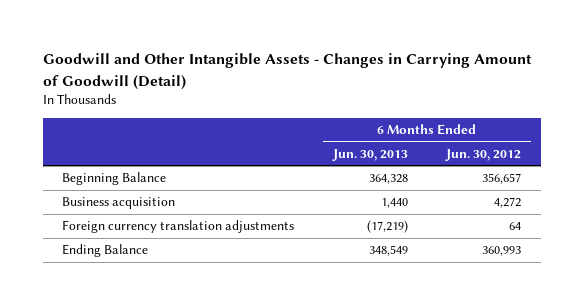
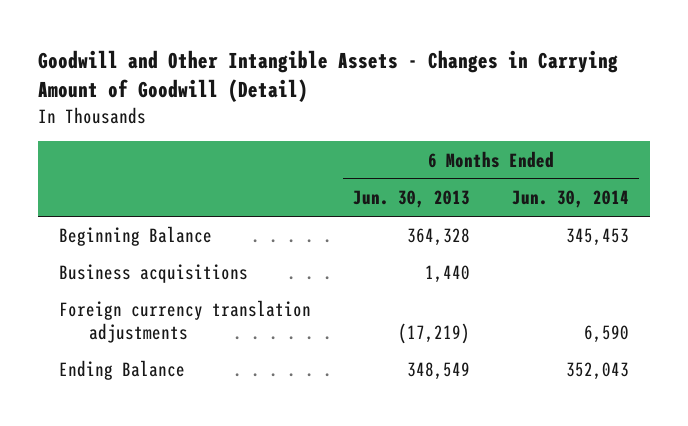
- | 6 Months Ended Jun. 30, 2013 | 6 Months Ended Jun. 30, 2012
+ | 6 Months Ended Jun. 30, 2013 | 6 Months Ended Jun. 30, 2014
- Business acquisition | 1,440 | 4,272
+ Business acquisitions | 1,440 |

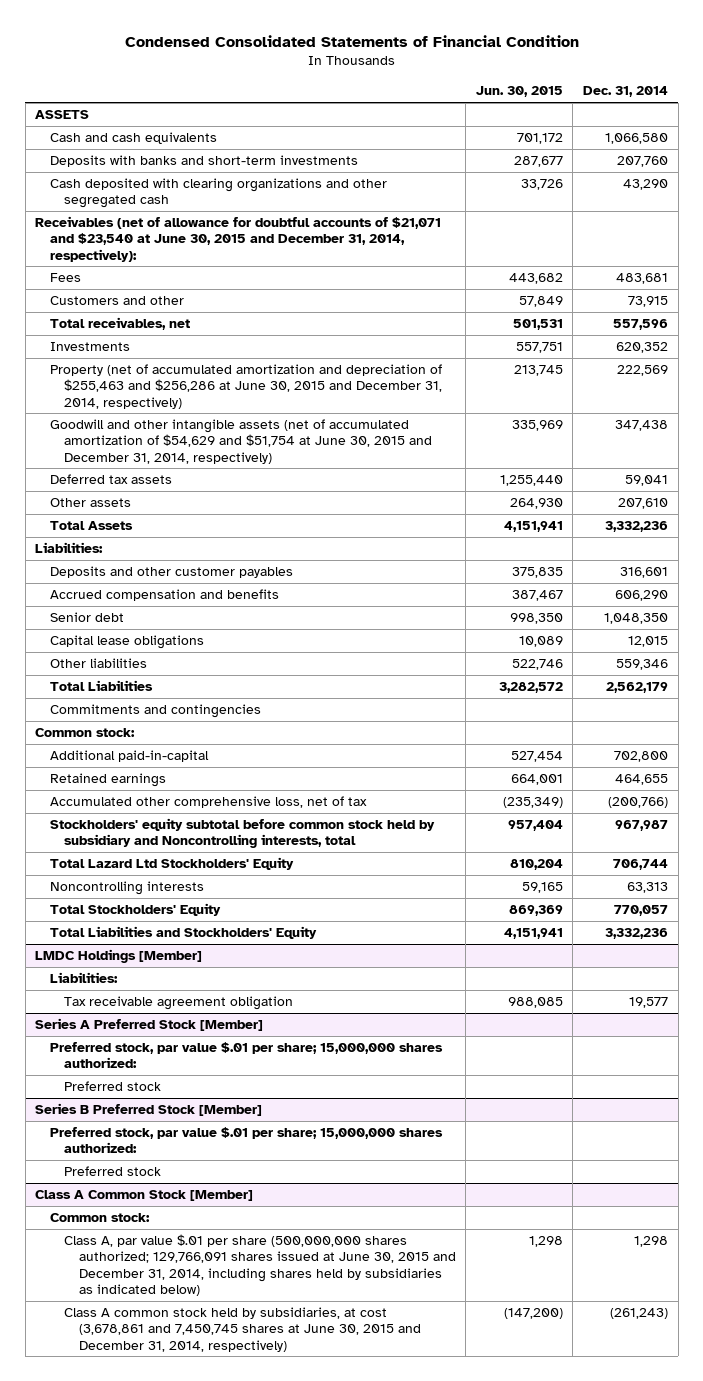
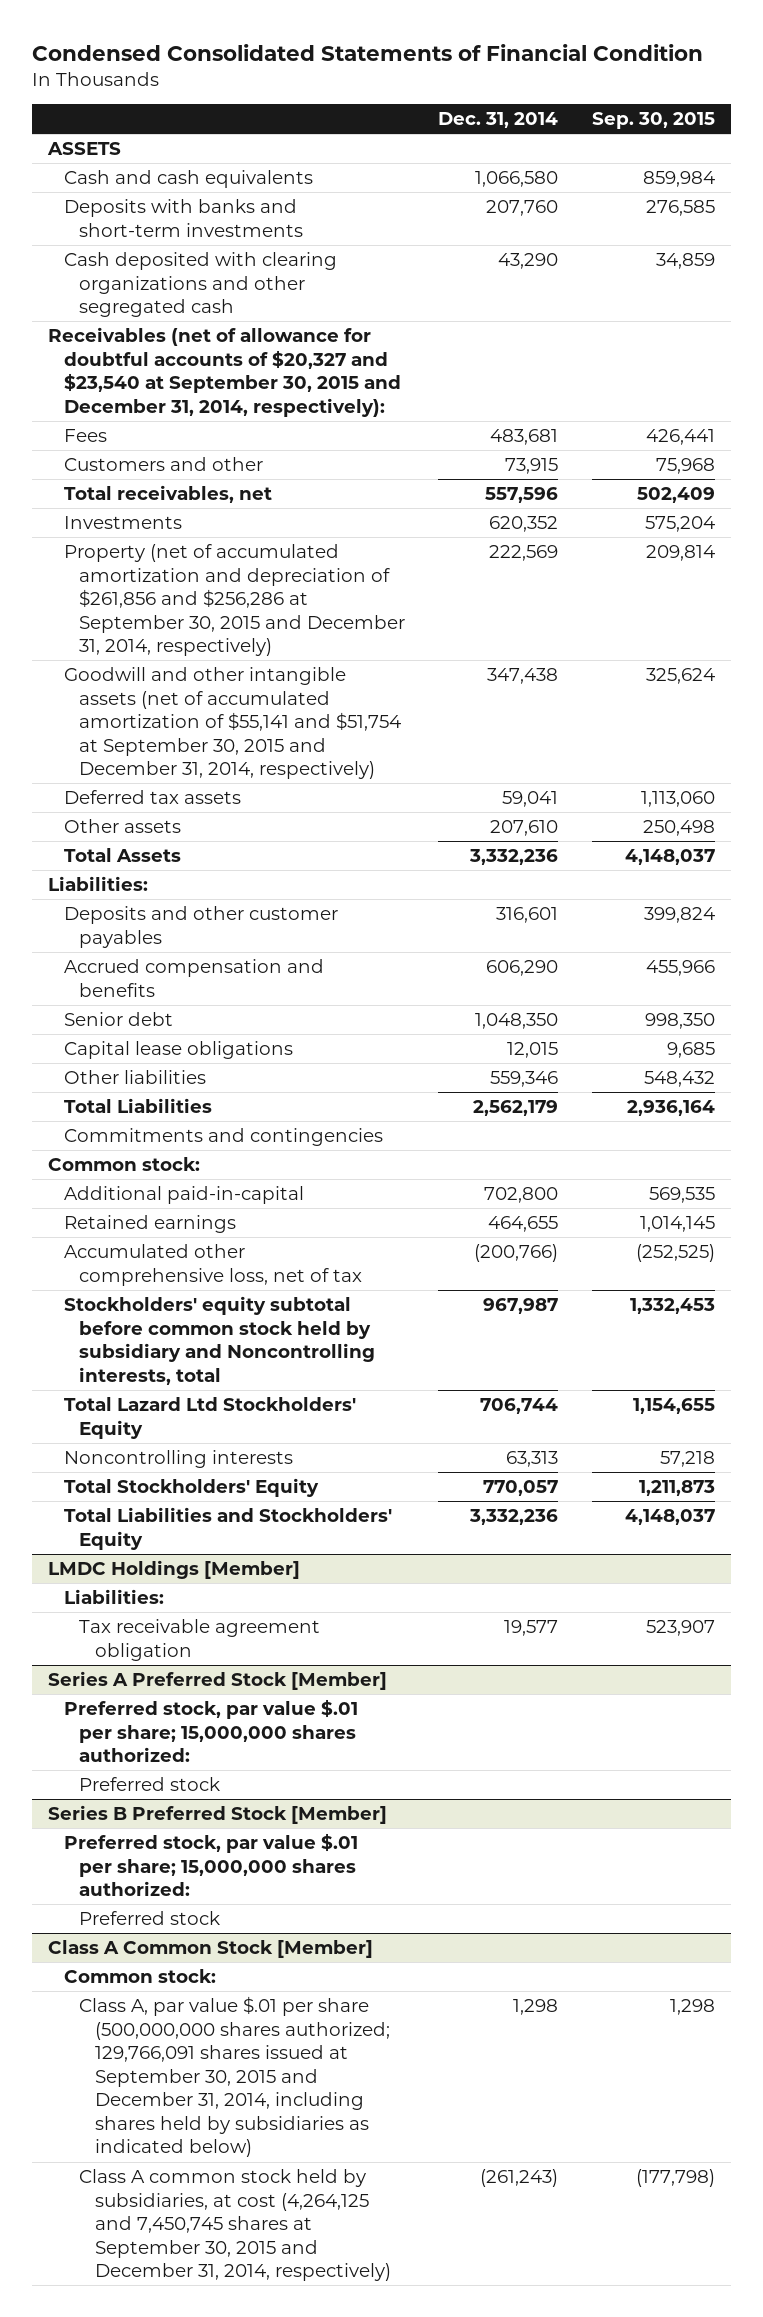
- | Jun. 30, 2015 | Dec. 31, 2014
+ | Dec. 31, 2014 | Sep. 30, 2015
- Receivables (net of allowance for doubtful accounts of $21,071 and $23,540 at June 30, 2015 and December 31, 2014, respectively):
+ Receivables (net of allowance for doubtful accounts of $20,327 and $23,540 at September 30, 2015 and December 31, 2014, respectively):
- Property (net of accumulated amortization and depreciation of $255,463 and $256,286 at June 30, 2015 and December 31, 2014, respectively) | 213,745 | 222,569
- Goodwill and other intangible assets (net of accumulated amortization of $54,629 and $51,754 at June 30, 2015 and December 31, 2014, respectively) | 335,969 | 347,438
+ Property (net of accumulated amortization and depreciation of $261,856 and $256,286 at September 30, 2015 and December 31, 2014, respectively) | 222,569 | 209,814
+ Goodwill and other intangible assets (net of accumulated amortization of $55,141 and $51,754 at September 30, 2015 and December 31, 2014, respectively) | 347,438 | 325,624
@ Class A Common Stock [Member]
- Class A, par value $.01 per share (500,000,000 shares authorized; 129,766,091 shares issued at June 30, 2015 and December 31, 2014, including shares held by subsidiaries as indicated below) | 1,298 | 1,298
- Class A common stock held by subsidiaries, at cost (3,678,861 and 7,450,745 shares at June 30, 2015 and December 31, 2014, respectively) | (147,200) | (261,243)
+ Class A, par value $.01 per share (500,000,000 shares authorized; 129,766,091 shares issued at September 30, 2015 and December 31, 2014, including shares held by subsidiaries as indicated below) | 1,298 | 1,298
+ Class A common stock held by subsidiaries, at cost (4,264,125 and 7,450,745 shares at September 30, 2015 and December 31, 2014, respectively) | (261,243) | (177,798)

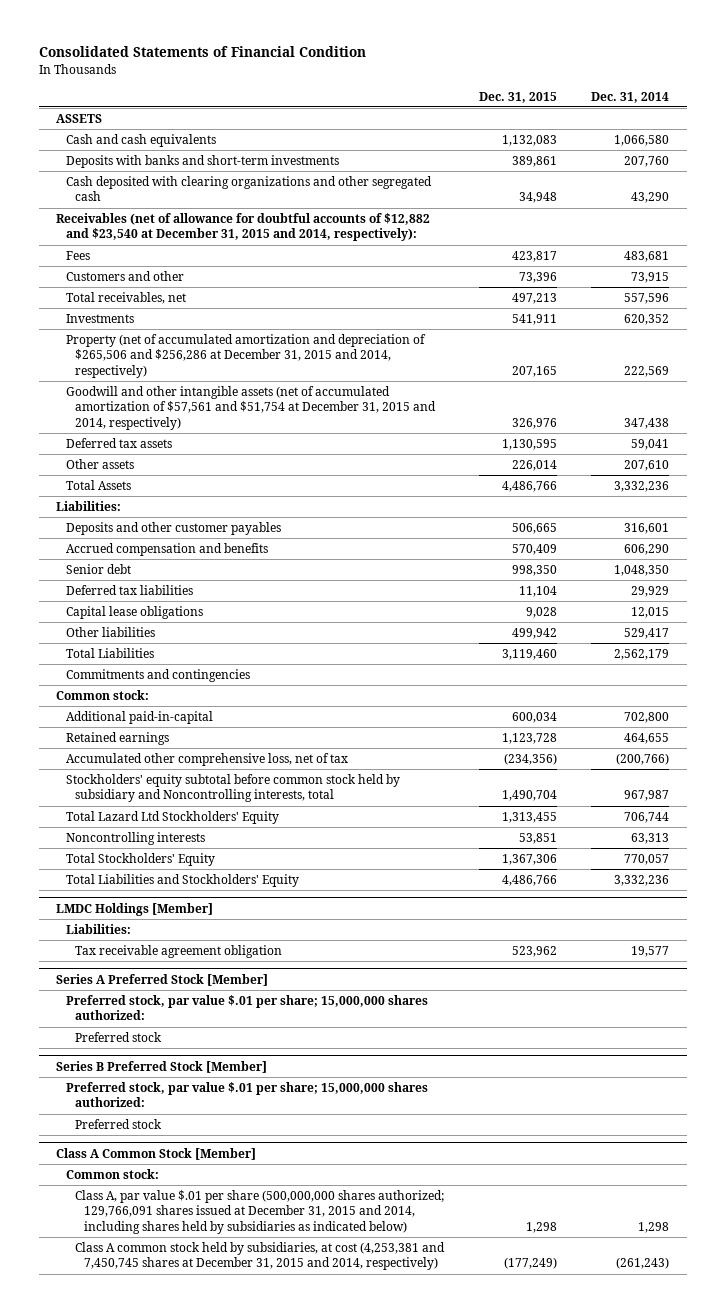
- Condensed Consolidated Statements of Financial Condition
+ Consolidated Statements of Financial Condition
- | Dec. 31, 2014 | Sep. 30, 2015
+ | Dec. 31, 2015 | Dec. 31, 2014
- Receivables (net of allowance for doubtful accounts of $20,327 and $23,540 at September 30, 2015 and December 31, 2014, respectively):
+ Receivables (net of allowance for doubtful accounts of $12,882 and $23,540 at December 31, 2015 and 2014, respectively):
- Property (net of accumulated amortization and depreciation of $261,856 and $256,286 at September 30, 2015 and December 31, 2014, respectively) | 222,569 | 209,814
- Goodwill and other intangible assets (net of accumulated amortization of $55,141 and $51,754 at September 30, 2015 and December 31, 2014, respectively) | 347,438 | 325,624
+ Property (net of accumulated amortization and depreciation of $265,506 and $256,286 at December 31, 2015 and 2014, respectively) | 207,165 | 222,569
+ Goodwill and other intangible assets (net of accumulated amortization of $57,561 and $51,754 at December 31, 2015 and 2014, respectively) | 326,976 | 347,438
+ Deferred tax liabilities | 11,104 | 29,929
- Other liabilities | 559,346 | 548,432
+ Other liabilities | 499,942 | 529,417
@ Class A Common Stock [Member]
- Class A, par value $.01 per share (500,000,000 shares authorized; 129,766,091 shares issued at September 30, 2015 and December 31, 2014, including shares held by subsidiaries as indicated below) | 1,298 | 1,298
- Class A common stock held by subsidiaries, at cost (4,264,125 and 7,450,745 shares at September 30, 2015 and December 31, 2014, respectively) | (261,243) | (177,798)
+ Class A, par value $.01 per share (500,000,000 shares authorized; 129,766,091 shares issued at December 31, 2015 and 2014, including shares held by subsidiaries as indicated below) | 1,298 | 1,298
+ Class A common stock held by subsidiaries, at cost (4,253,381 and 7,450,745 shares at December 31, 2015 and 2014, respectively) | (177,249) | (261,243)

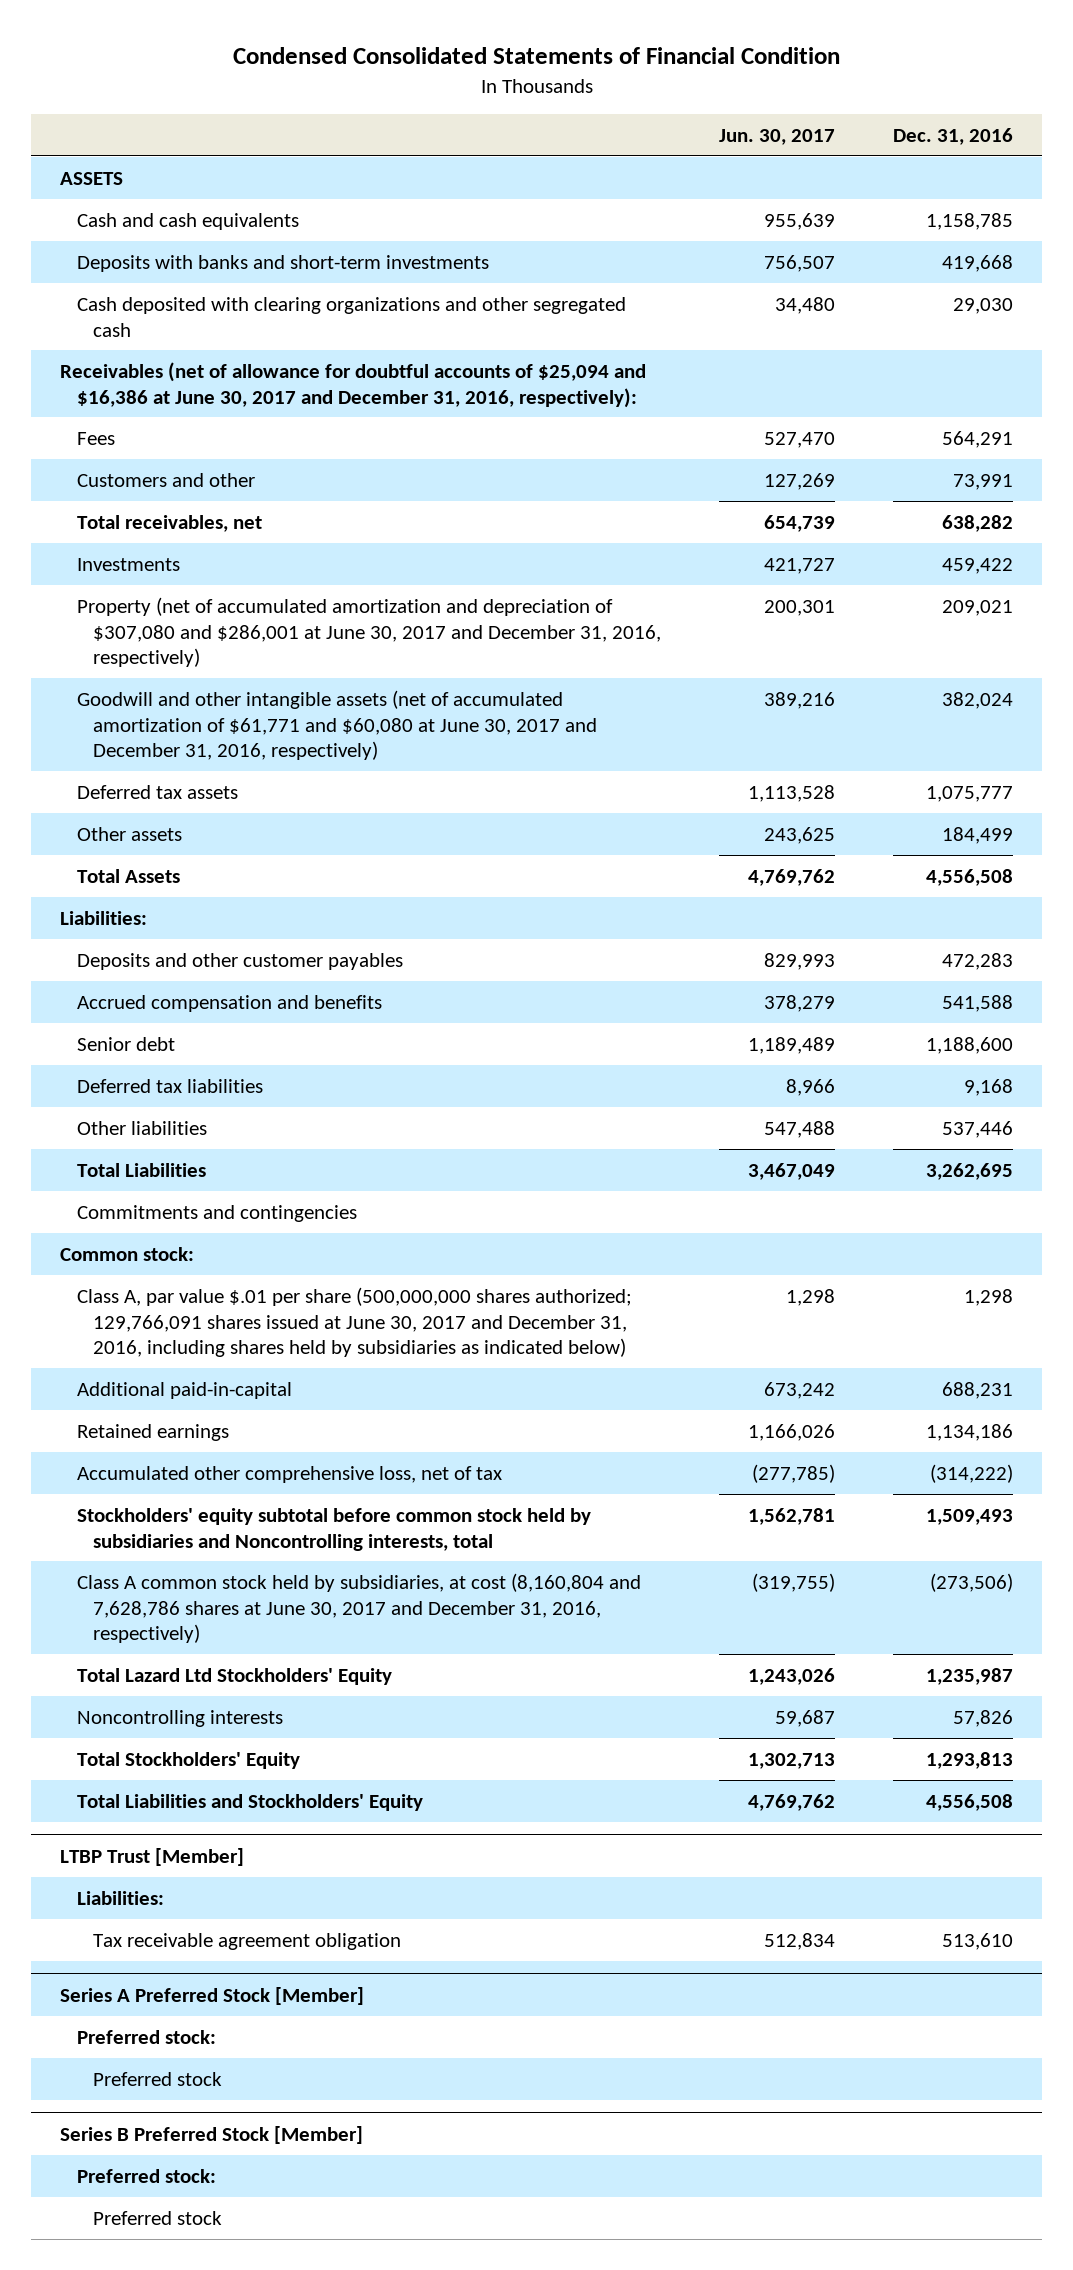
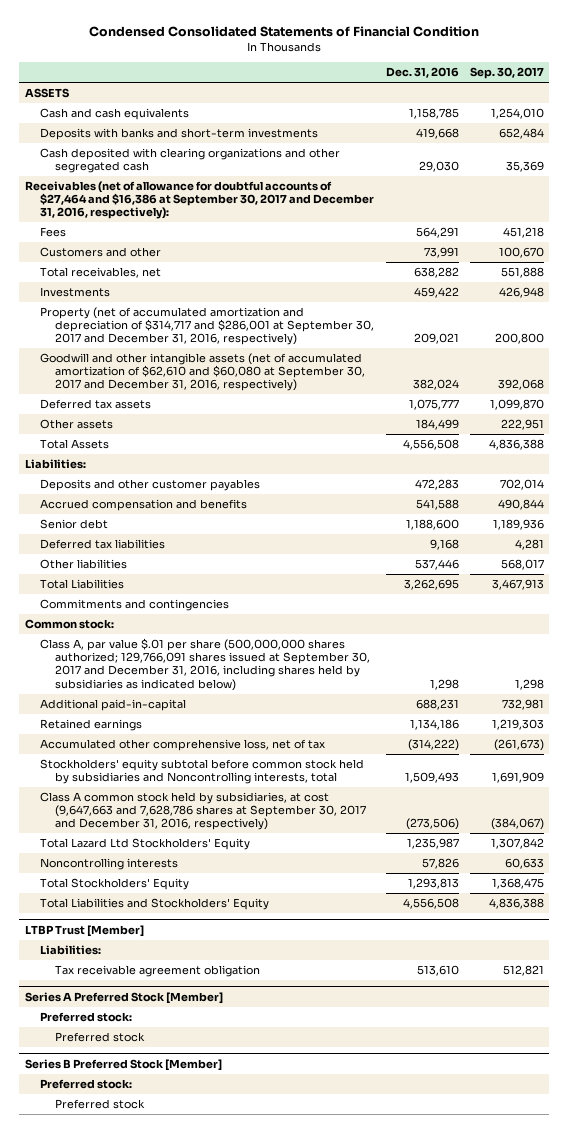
- | Jun. 30, 2017 | Dec. 31, 2016
+ | Dec. 31, 2016 | Sep. 30, 2017
- Receivables (net of allowance for doubtful accounts of $25,094 and $16,386 at June 30, 2017 and December 31, 2016, respectively):
+ Receivables (net of allowance for doubtful accounts of $27,464 and $16,386 at September 30, 2017 and December 31, 2016, respectively):
- Property (net of accumulated amortization and depreciation of $307,080 and $286,001 at June 30, 2017 and December 31, 2016, respectively) | 200,301 | 209,021
- Goodwill and other intangible assets (net of accumulated amortization of $61,771 and $60,080 at June 30, 2017 and December 31, 2016, respectively) | 389,216 | 382,024
+ Property (net of accumulated amortization and depreciation of $314,717 and $286,001 at September 30, 2017 and December 31, 2016, respectively) | 209,021 | 200,800
+ Goodwill and other intangible assets (net of accumulated amortization of $62,610 and $60,080 at September 30, 2017 and December 31, 2016, respectively) | 382,024 | 392,068
- Class A, par value $.01 per share (500,000,000 shares authorized; 129,766,091 shares issued at June 30, 2017 and December 31, 2016, including shares held by subsidiaries as indicated below) | 1,298 | 1,298
+ Class A, par value $.01 per share (500,000,000 shares authorized; 129,766,091 shares issued at September 30, 2017 and December 31, 2016, including shares held by subsidiaries as indicated below) | 1,298 | 1,298
- Class A common stock held by subsidiaries, at cost (8,160,804 and 7,628,786 shares at June 30, 2017 and December 31, 2016, respectively) | (319,755) | (273,506)
+ Class A common stock held by subsidiaries, at cost (9,647,663 and 7,628,786 shares at September 30, 2017 and December 31, 2016, respectively) | (273,506) | (384,067)

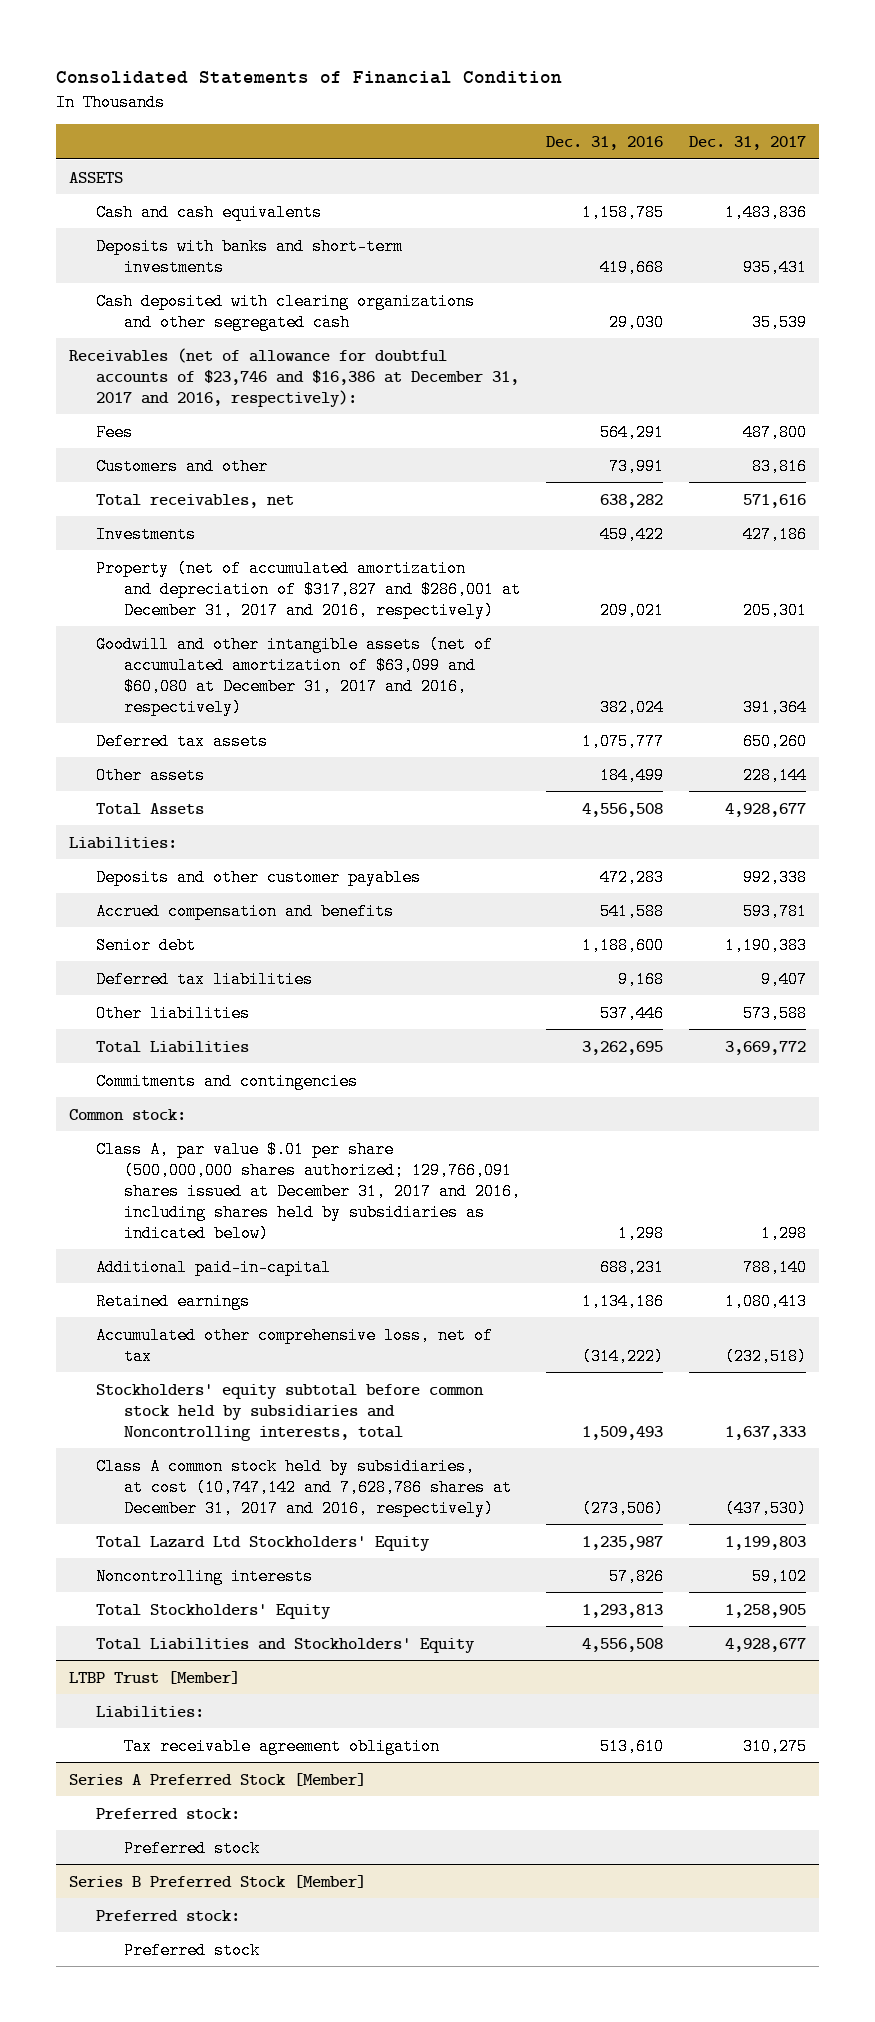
- Condensed Consolidated Statements of Financial Condition
+ Consolidated Statements of Financial Condition
- | Dec. 31, 2016 | Sep. 30, 2017
+ | Dec. 31, 2016 | Dec. 31, 2017
- Receivables (net of allowance for doubtful accounts of $27,464 and $16,386 at September 30, 2017 and December 31, 2016, respectively):
+ Receivables (net of allowance for doubtful accounts of $23,746 and $16,386 at December 31, 2017 and 2016, respectively):
- Property (net of accumulated amortization and depreciation of $314,717 and $286,001 at September 30, 2017 and December 31, 2016, respectively) | 209,021 | 200,800
- Goodwill and other intangible assets (net of accumulated amortization of $62,610 and $60,080 at September 30, 2017 and December 31, 2016, respectively) | 382,024 | 392,068
+ Property (net of accumulated amortization and depreciation of $317,827 and $286,001 at December 31, 2017 and 2016, respectively) | 209,021 | 205,301
+ Goodwill and other intangible assets (net of accumulated amortization of $63,099 and $60,080 at December 31, 2017 and 2016, respectively) | 382,024 | 391,364
- Class A, par value $.01 per share (500,000,000 shares authorized; 129,766,091 shares issued at September 30, 2017 and December 31, 2016, including shares held by subsidiaries as indicated below) | 1,298 | 1,298
+ Class A, par value $.01 per share (500,000,000 shares authorized; 129,766,091 shares issued at December 31, 2017 and 2016, including shares held by subsidiaries as indicated below) | 1,298 | 1,298
- Class A common stock held by subsidiaries, at cost (9,647,663 and 7,628,786 shares at September 30, 2017 and December 31, 2016, respectively) | (273,506) | (384,067)
+ Class A common stock held by subsidiaries, at cost (10,747,142 and 7,628,786 shares at December 31, 2017 and 2016, respectively) | (273,506) | (437,530)

